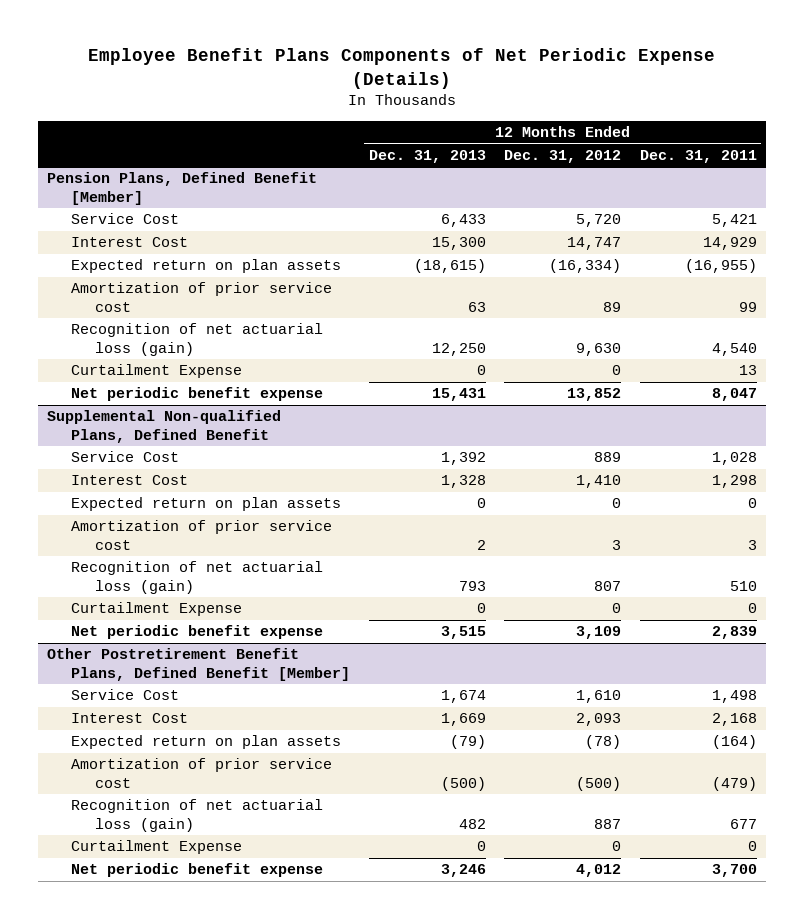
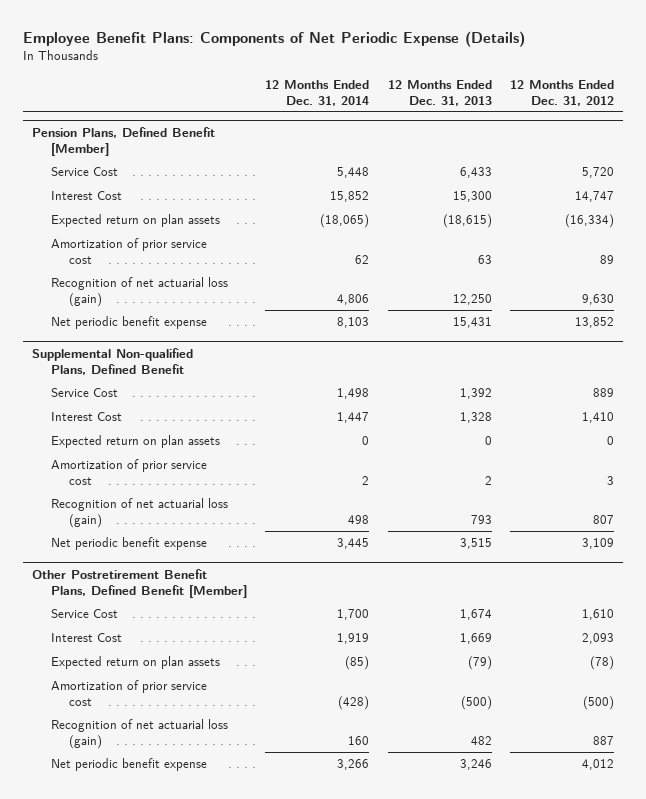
- Employee Benefit Plans Components of Net Periodic Expense (Details)
+ Employee Benefit Plans: Components of Net Periodic Expense (Details)
- | 12 Months Ended Dec. 31, 2013 | 12 Months Ended Dec. 31, 2012 | 12 Months Ended Dec. 31, 2011
+ | 12 Months Ended Dec. 31, 2014 | 12 Months Ended Dec. 31, 2013 | 12 Months Ended Dec. 31, 2012
@ Pension Plans, Defined Benefit [Member]
- Curtailment Expense | 0 | 0 | 13
@ Supplemental Non-qualified Plans, Defined Benefit
- Curtailment Expense | 0 | 0 | 0
@ Other Postretirement Benefit Plans, Defined Benefit [Member]
- Curtailment Expense | 0 | 0 | 0

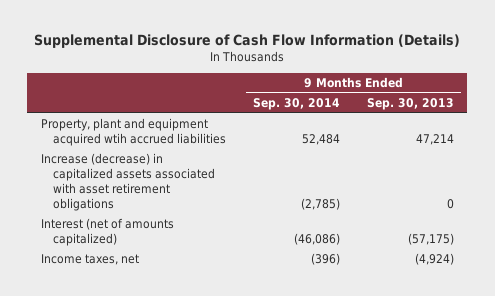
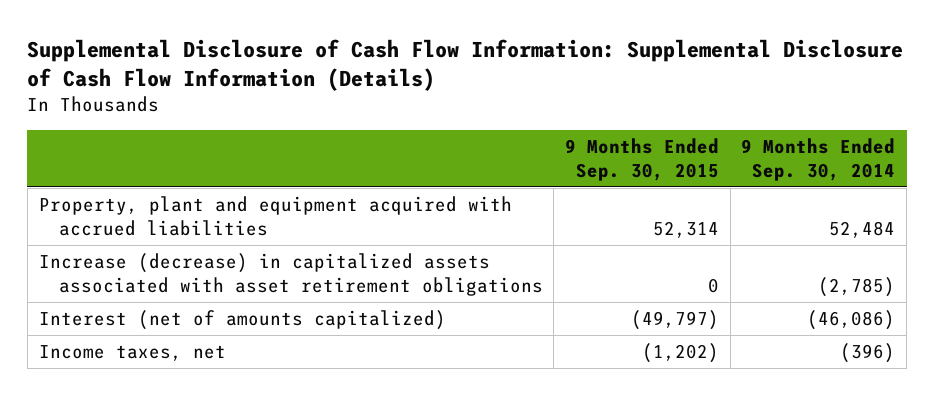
- Supplemental Disclosure of Cash Flow Information (Details)
+ Supplemental Disclosure of Cash Flow Information: Supplemental Disclosure of Cash Flow Information (Details)
- | 9 Months Ended Sep. 30, 2014 | 9 Months Ended Sep. 30, 2013
+ | 9 Months Ended Sep. 30, 2015 | 9 Months Ended Sep. 30, 2014
- Property, plant and equipment acquired wtih accrued liabilities | 52,484 | 47,214
+ Property, plant and equipment acquired with accrued liabilities | 52,314 | 52,484

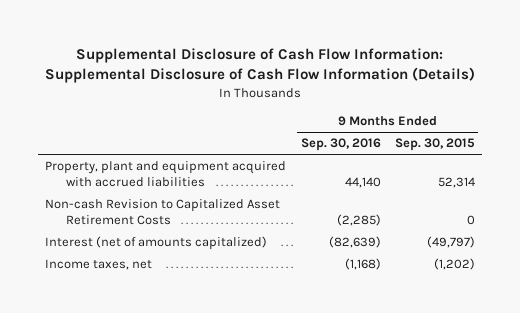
- | 9 Months Ended Sep. 30, 2015 | 9 Months Ended Sep. 30, 2014
+ | 9 Months Ended Sep. 30, 2016 | 9 Months Ended Sep. 30, 2015
- Increase (decrease) in capitalized assets associated with asset retirement obligations | 0 | (2,785)
+ Non-cash Revision to Capitalized Asset Retirement Costs | (2,285) | 0

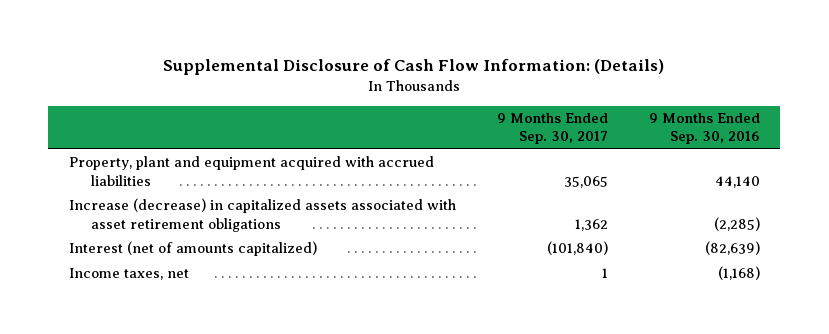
- Supplemental Disclosure of Cash Flow Information: Supplemental Disclosure of Cash Flow Information (Details)
+ Supplemental Disclosure of Cash Flow Information: (Details)
- | 9 Months Ended Sep. 30, 2016 | 9 Months Ended Sep. 30, 2015
+ | 9 Months Ended Sep. 30, 2017 | 9 Months Ended Sep. 30, 2016
- Non-cash Revision to Capitalized Asset Retirement Costs | (2,285) | 0
+ Increase (decrease) in capitalized assets associated with asset retirement obligations | 1,362 | (2,285)

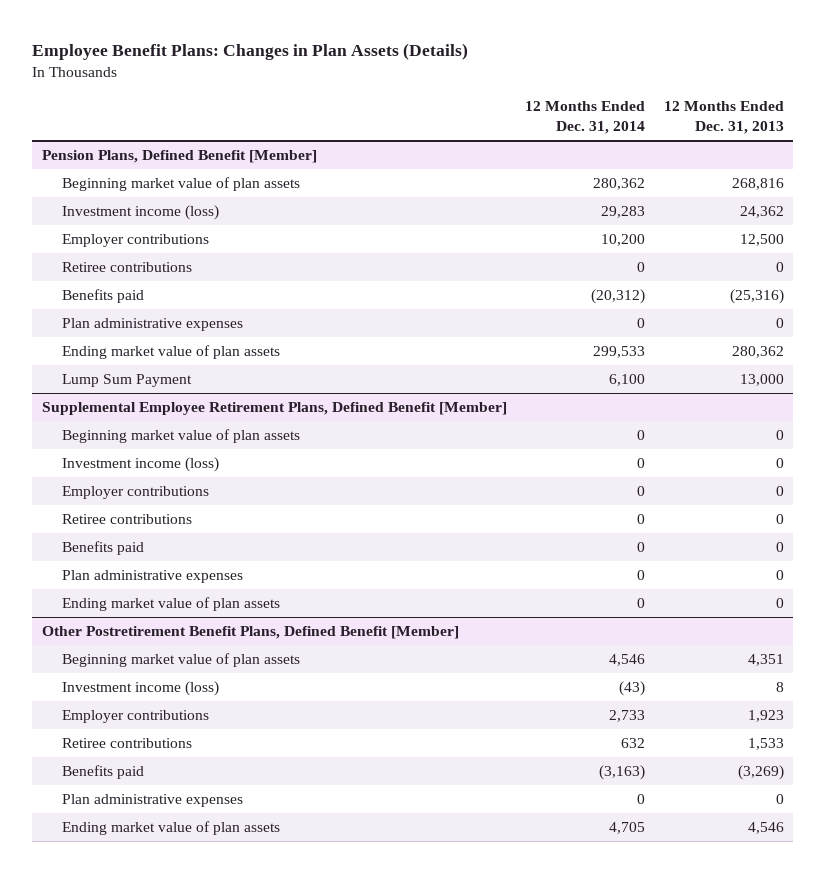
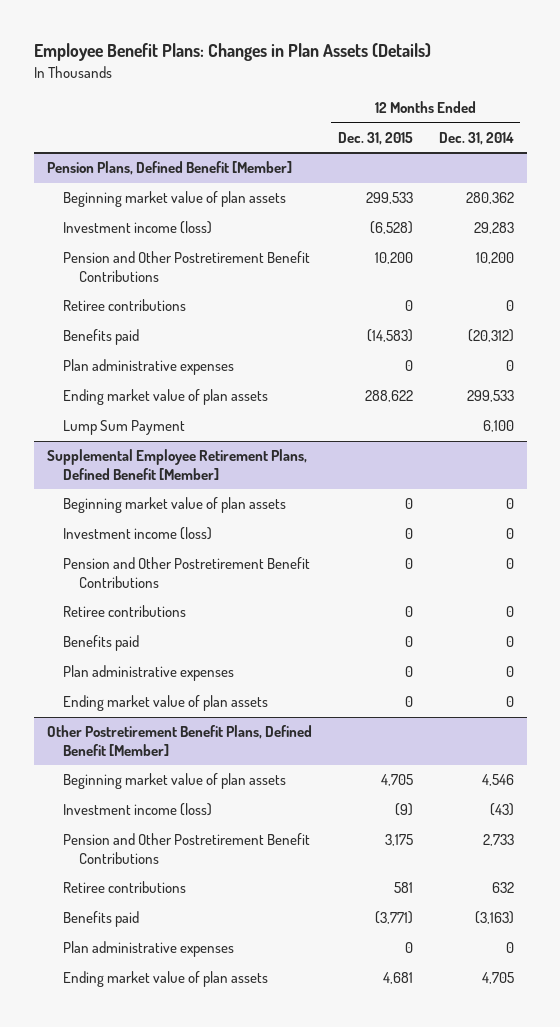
- | 12 Months Ended Dec. 31, 2014 | 12 Months Ended Dec. 31, 2013
+ | 12 Months Ended Dec. 31, 2015 | 12 Months Ended Dec. 31, 2014
@ Pension Plans, Defined Benefit [Member]
- Employer contributions | 10,200 | 12,500
+ Pension and Other Postretirement Benefit Contributions | 10,200 | 10,200
@ Supplemental Employee Retirement Plans, Defined Benefit [Member]
- Employer contributions | 0 | 0
+ Pension and Other Postretirement Benefit Contributions | 0 | 0
@ Other Postretirement Benefit Plans, Defined Benefit [Member]
- Employer contributions | 2,733 | 1,923
+ Pension and Other Postretirement Benefit Contributions | 3,175 | 2,733

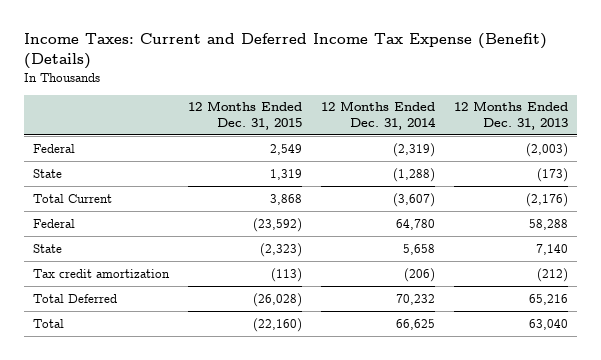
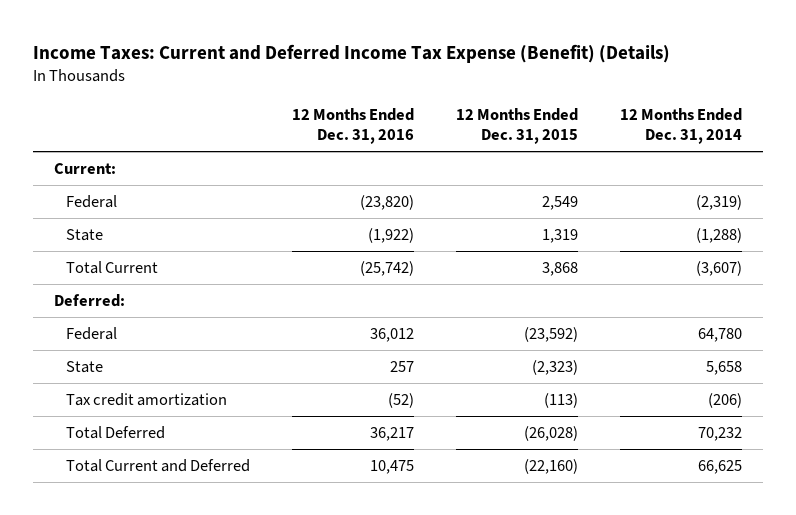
- | 12 Months Ended Dec. 31, 2015 | 12 Months Ended Dec. 31, 2014 | 12 Months Ended Dec. 31, 2013
+ | 12 Months Ended Dec. 31, 2016 | 12 Months Ended Dec. 31, 2015 | 12 Months Ended Dec. 31, 2014
+ Current:
+ Deferred:
- Total | (22,160) | 66,625 | 63,040
+ Total Current and Deferred | 10,475 | (22,160) | 66,625

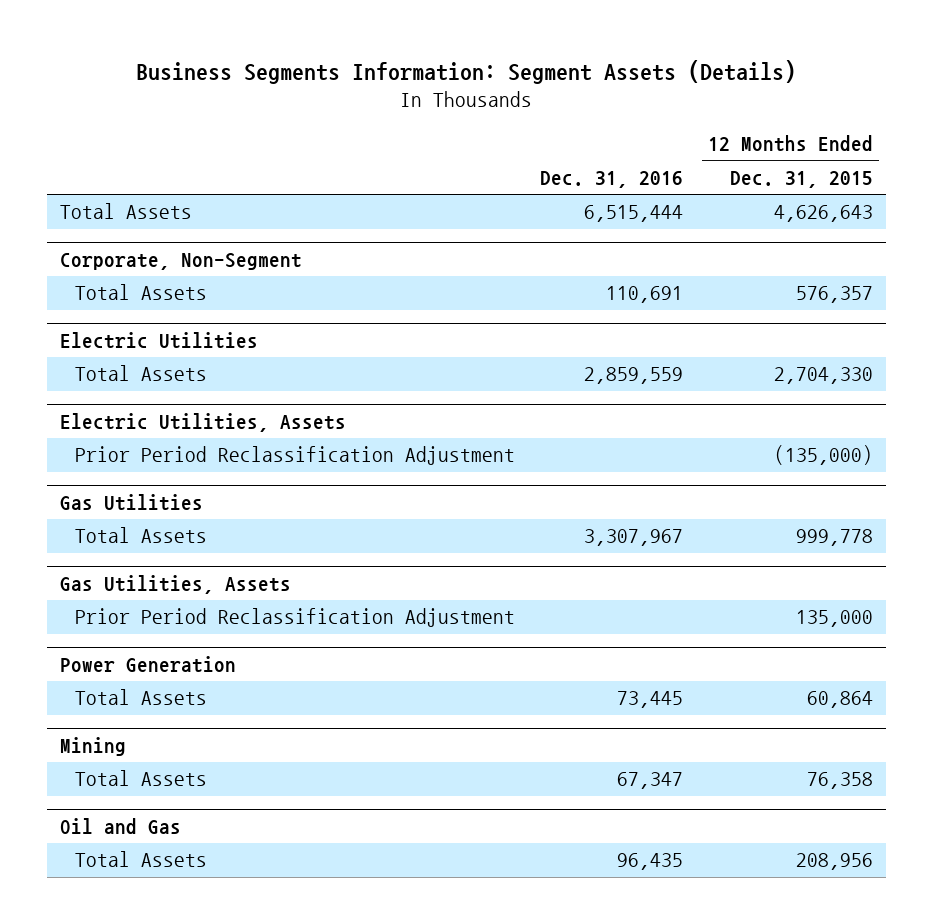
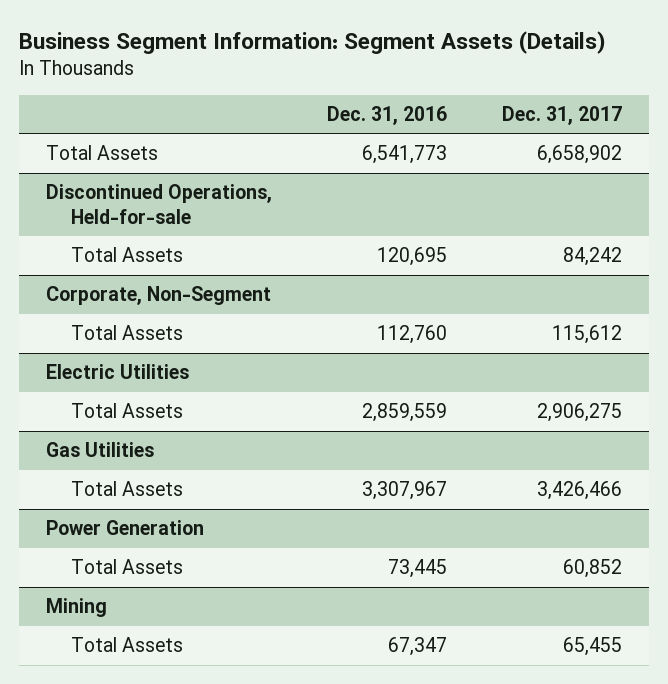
- Business Segments Information: Segment Assets (Details)
+ Business Segment Information: Segment Assets (Details)
- | Dec. 31, 2016 | 12 Months Ended Dec. 31, 2015
+ | Dec. 31, 2016 | Dec. 31, 2017
- Total Assets | 6,515,444 | 4,626,643
+ Total Assets | 6,541,773 | 6,658,902
+ Discontinued Operations, Held-for-sale
+ Total Assets | 120,695 | 84,242
@ Corporate, Non-Segment
- Total Assets | 110,691 | 576,357
+ Total Assets | 112,760 | 115,612
- Electric Utilities, Assets
- Prior Period Reclassification Adjustment | | (135,000)
- Gas Utilities, Assets
- Prior Period Reclassification Adjustment | | 135,000
- Oil and Gas
- Total Assets | 96,435 | 208,956

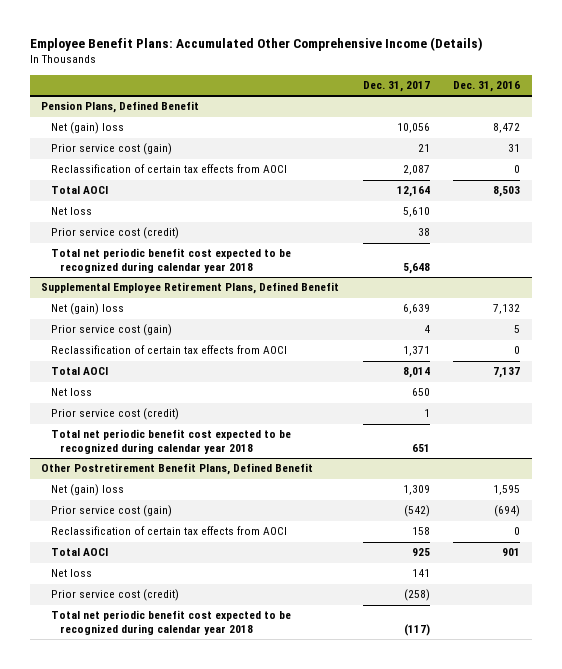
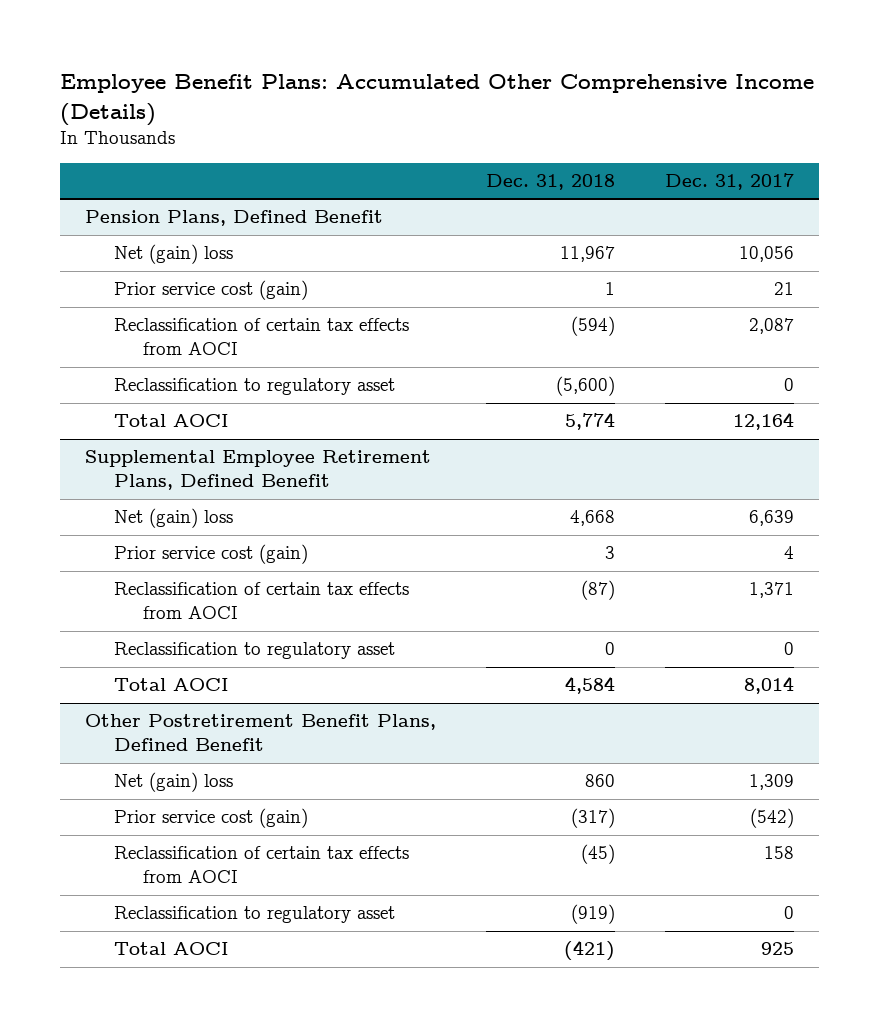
- | Dec. 31, 2017 | Dec. 31, 2016
+ | Dec. 31, 2018 | Dec. 31, 2017
@ Pension Plans, Defined Benefit
+ Reclassification to regulatory asset | (5,600) | 0
- Net loss | 5,610 |
- Prior service cost (credit) | 38 |
- Total net periodic benefit cost expected to be recognized during calendar year 2018 | 5,648 |
@ Supplemental Employee Retirement Plans, Defined Benefit
+ Reclassification to regulatory asset | 0 | 0
- Net loss | 650 |
- Prior service cost (credit) | 1 |
- Total net periodic benefit cost expected to be recognized during calendar year 2018 | 651 |
@ Other Postretirement Benefit Plans, Defined Benefit
+ Reclassification to regulatory asset | (919) | 0
- Net loss | 141 |
- Prior service cost (credit) | (258) |
- Total net periodic benefit cost expected to be recognized during calendar year 2018 | (117) |

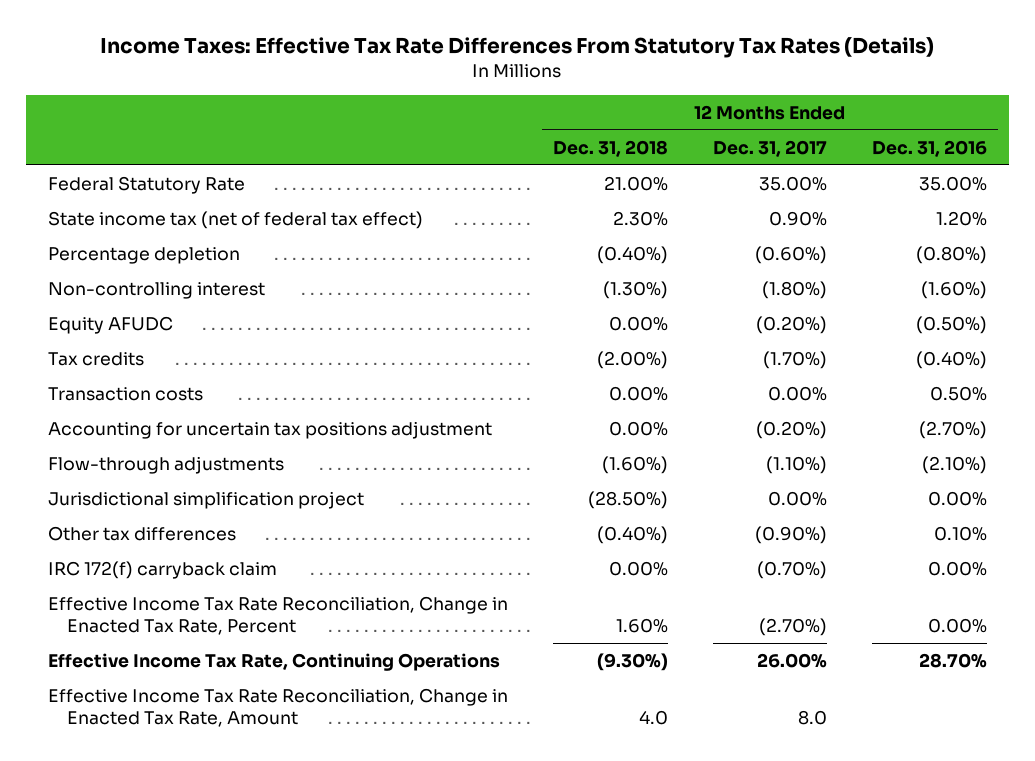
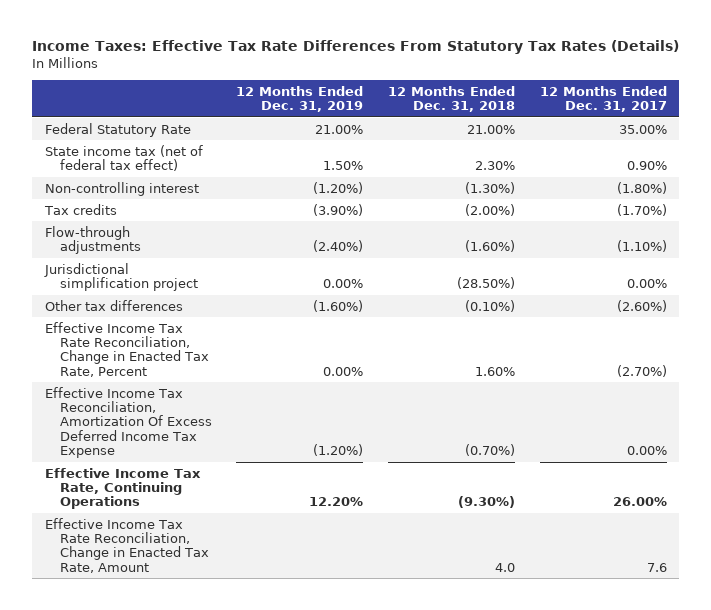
- | 12 Months Ended Dec. 31, 2018 | 12 Months Ended Dec. 31, 2017 | 12 Months Ended Dec. 31, 2016
+ | 12 Months Ended Dec. 31, 2019 | 12 Months Ended Dec. 31, 2018 | 12 Months Ended Dec. 31, 2017
- Percentage depletion | (0.40%) | (0.60%) | (0.80%)
- Equity AFUDC | 0.00% | (0.20%) | (0.50%)
- Transaction costs | 0.00% | 0.00% | 0.50%
- Accounting for uncertain tax positions adjustment | 0.00% | (0.20%) | (2.70%)
- Other tax differences | (0.40%) | (0.90%) | 0.10%
- IRC 172(f) carryback claim | 0.00% | (0.70%) | 0.00%
+ Other tax differences | (1.60%) | (0.10%) | (2.60%)
+ Effective Income Tax Reconciliation, Amortization Of Excess Deferred Income Tax Expense | (1.20%) | (0.70%) | 0.00%
- Effective Income Tax Rate Reconciliation, Change in Enacted Tax Rate, Amount | 4.0 | 8.0 |
+ Effective Income Tax Rate Reconciliation, Change in Enacted Tax Rate, Amount | | 4.0 | 7.6

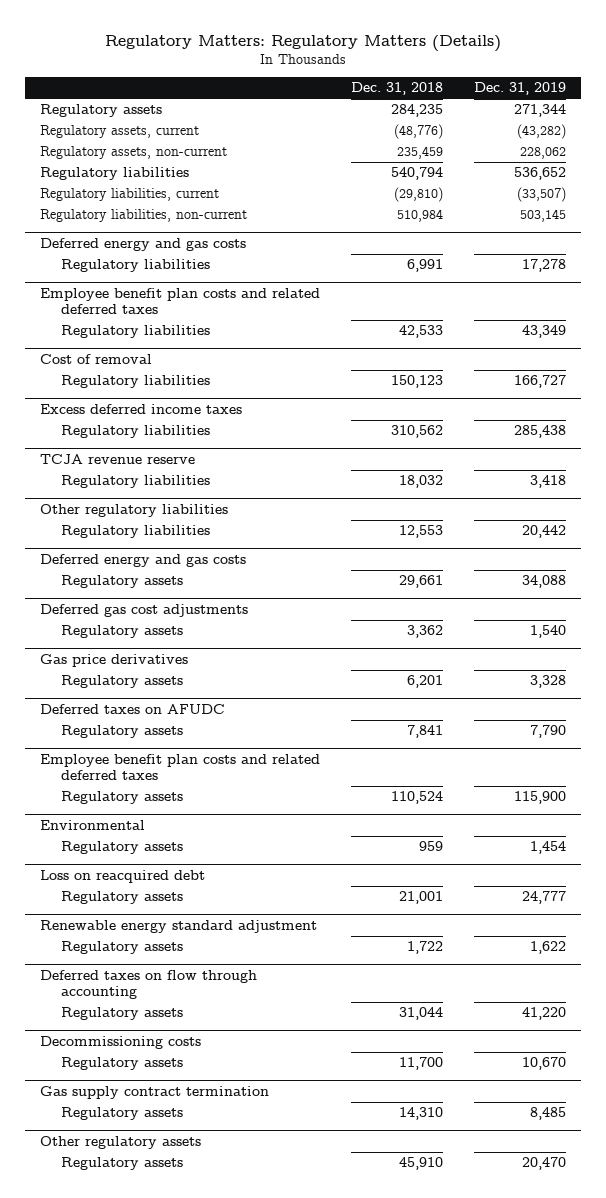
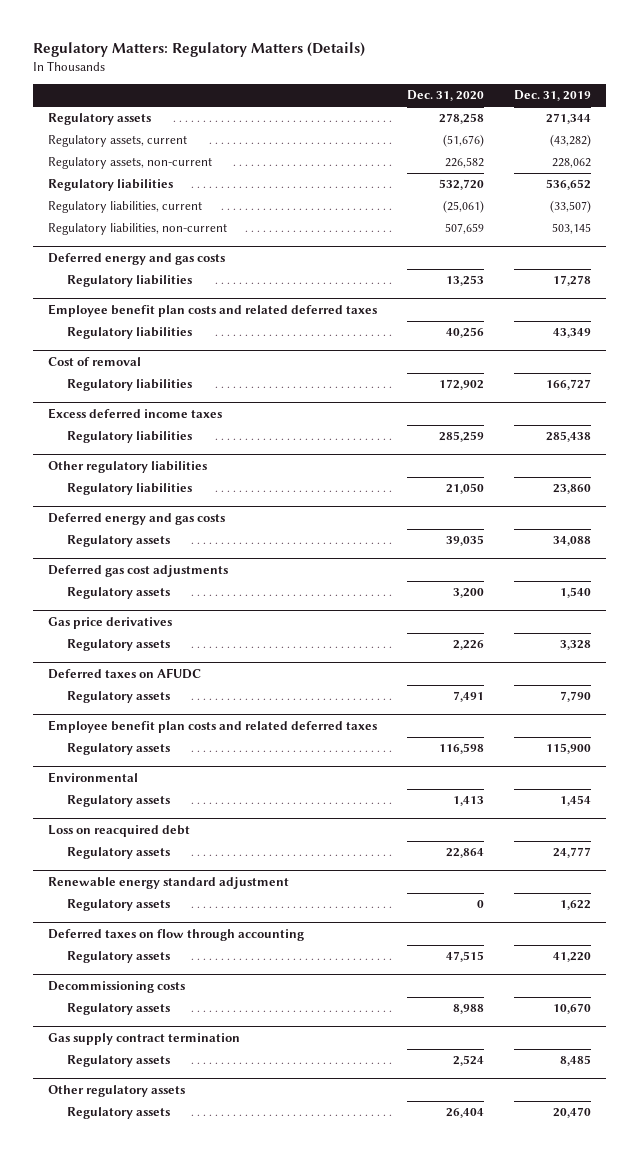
- | Dec. 31, 2018 | Dec. 31, 2019
+ | Dec. 31, 2020 | Dec. 31, 2019
- TCJA revenue reserve
- Regulatory liabilities | 18,032 | 3,418
@ Other regulatory liabilities
- Regulatory liabilities | 12,553 | 20,442
+ Regulatory liabilities | 21,050 | 23,860

